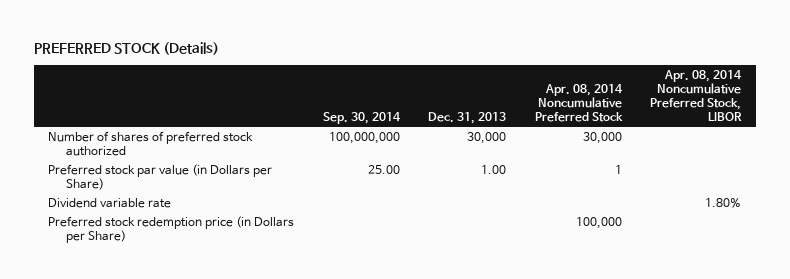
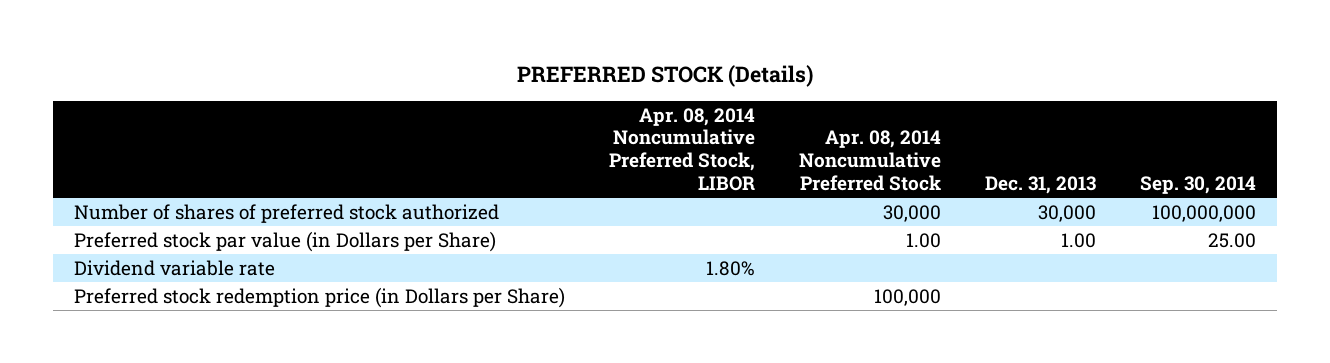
- | Sep. 30, 2014 | Dec. 31, 2013 | Apr. 08, 2014 Noncumulative Preferred Stock | Apr. 08, 2014 Noncumulative Preferred Stock, LIBOR
+ | Apr. 08, 2014 Noncumulative Preferred Stock, LIBOR | Apr. 08, 2014 Noncumulative Preferred Stock | Dec. 31, 2013 | Sep. 30, 2014
- Preferred stock par value (in Dollars per Share) | 25.00 | 1.00 | 1 |
+ Preferred stock par value (in Dollars per Share) | | 1.00 | 1.00 | 25.00

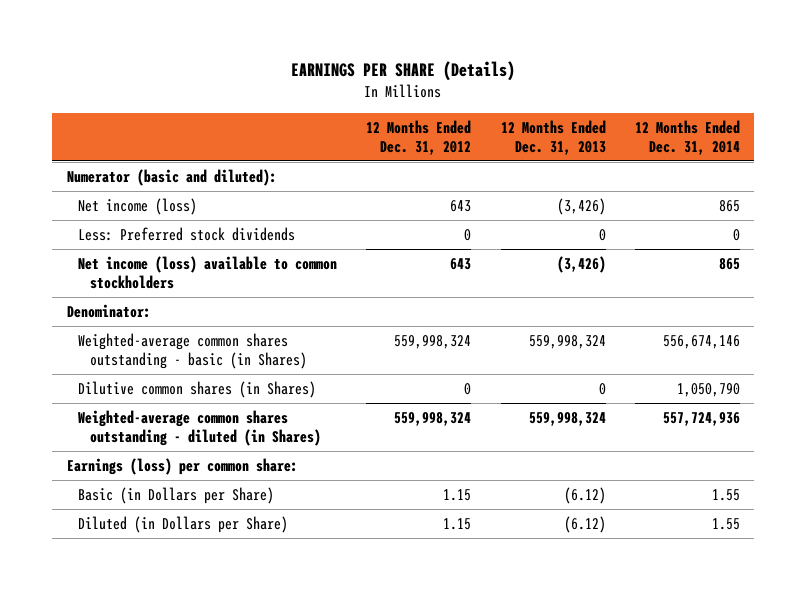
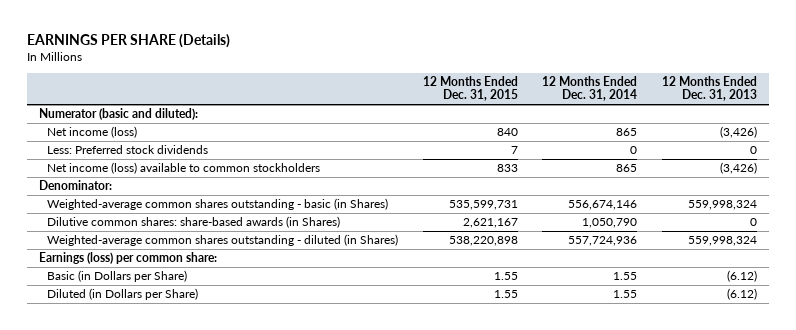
- | 12 Months Ended Dec. 31, 2012 | 12 Months Ended Dec. 31, 2013 | 12 Months Ended Dec. 31, 2014
+ | 12 Months Ended Dec. 31, 2015 | 12 Months Ended Dec. 31, 2014 | 12 Months Ended Dec. 31, 2013
- Dilutive common shares (in Shares) | 0 | 0 | 1,050,790
+ Dilutive common shares: share-based awards (in Shares) | 2,621,167 | 1,050,790 | 0

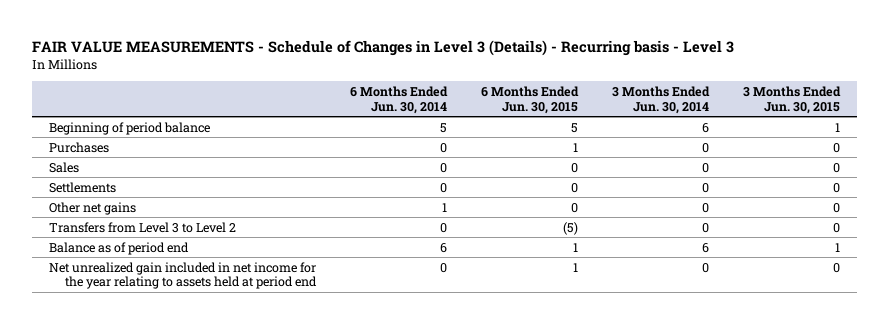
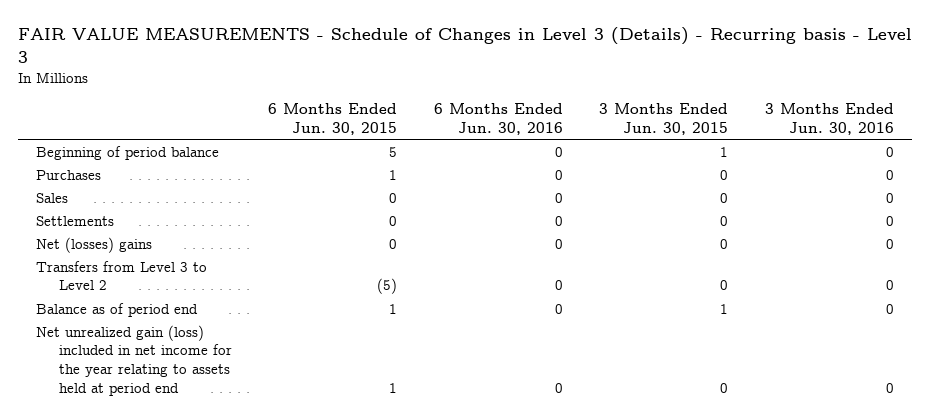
- | 6 Months Ended Jun. 30, 2014 | 6 Months Ended Jun. 30, 2015 | 3 Months Ended Jun. 30, 2014 | 3 Months Ended Jun. 30, 2015
+ | 6 Months Ended Jun. 30, 2015 | 6 Months Ended Jun. 30, 2016 | 3 Months Ended Jun. 30, 2015 | 3 Months Ended Jun. 30, 2016
- Other net gains | 1 | 0 | 0 | 0
+ Net (losses) gains | 0 | 0 | 0 | 0
- Net unrealized gain included in net income for the year relating to assets held at period end | 0 | 1 | 0 | 0
+ Net unrealized gain (loss) included in net income for the year relating to assets held at period end | 1 | 0 | 0 | 0

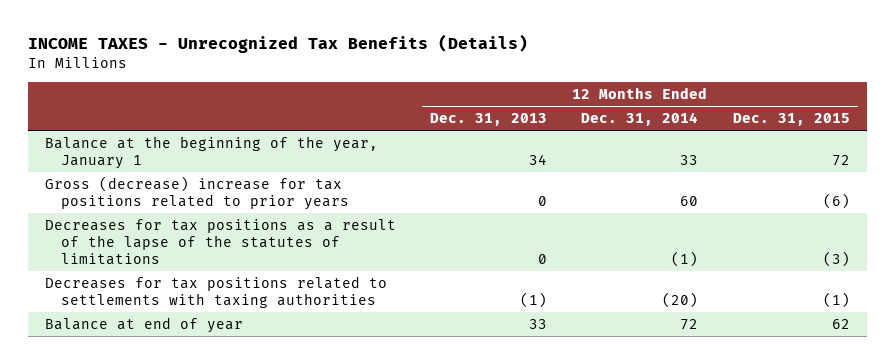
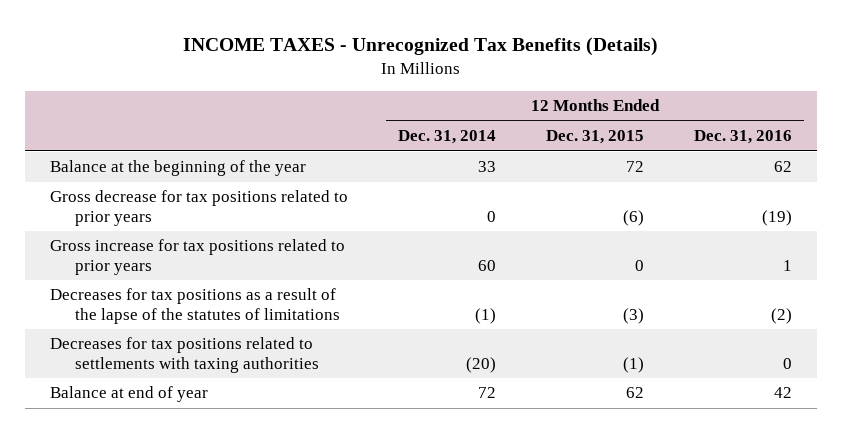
- | 12 Months Ended Dec. 31, 2013 | 12 Months Ended Dec. 31, 2014 | 12 Months Ended Dec. 31, 2015
+ | 12 Months Ended Dec. 31, 2014 | 12 Months Ended Dec. 31, 2015 | 12 Months Ended Dec. 31, 2016
- Balance at the beginning of the year, January 1 | 34 | 33 | 72
- Gross (decrease) increase for tax positions related to prior years | 0 | 60 | (6)
+ Balance at the beginning of the year | 33 | 72 | 62
+ Gross decrease for tax positions related to prior years | 0 | (6) | (19)
+ Gross increase for tax positions related to prior years | 60 | 0 | 1

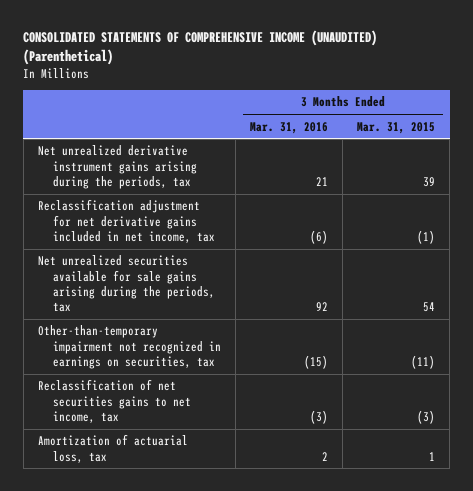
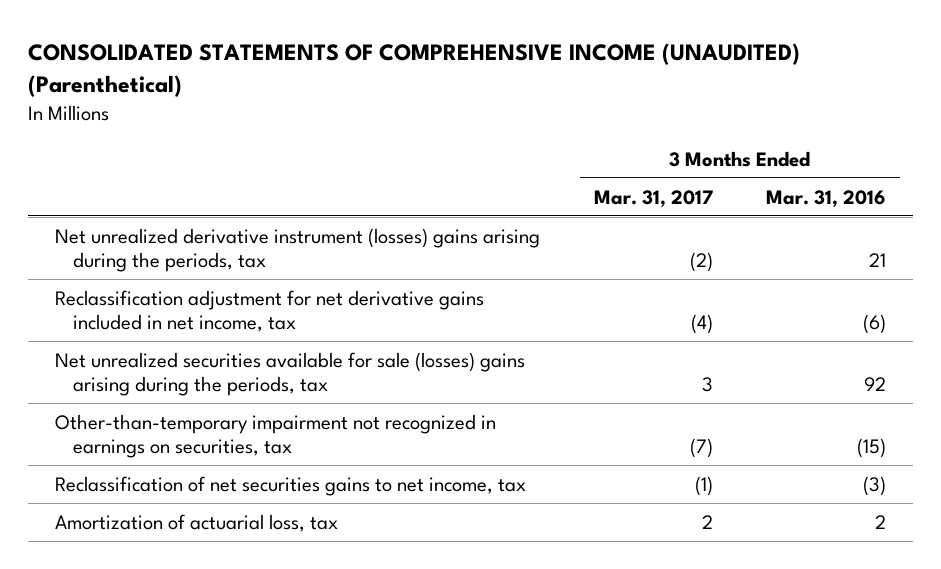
- | 3 Months Ended Mar. 31, 2016 | 3 Months Ended Mar. 31, 2015
+ | 3 Months Ended Mar. 31, 2017 | 3 Months Ended Mar. 31, 2016
- Net unrealized derivative instrument gains arising during the periods, tax | 21 | 39
+ Net unrealized derivative instrument (losses) gains arising during the periods, tax | (2) | 21
- Net unrealized securities available for sale gains arising during the periods, tax | 92 | 54
+ Net unrealized securities available for sale (losses) gains arising during the periods, tax | 3 | 92

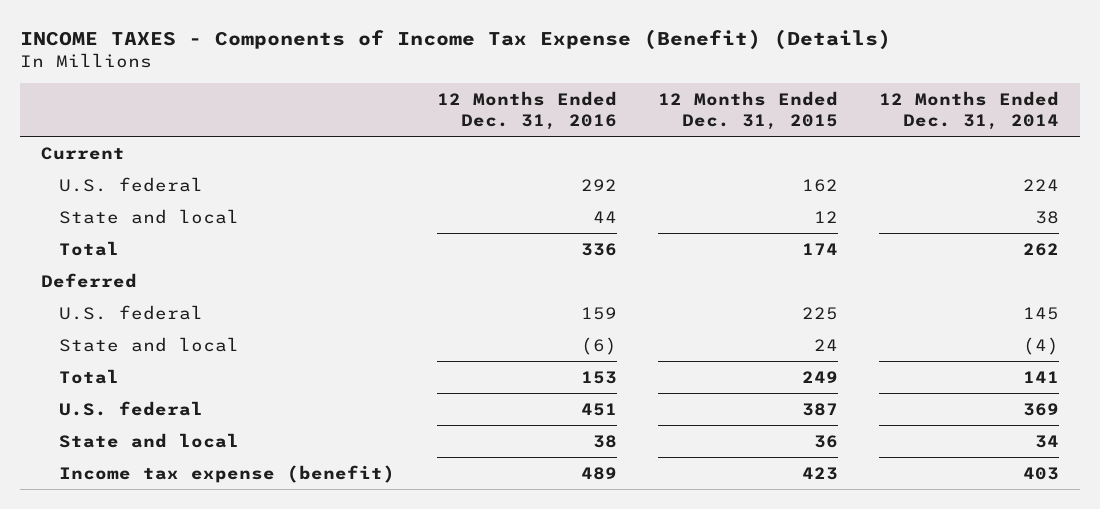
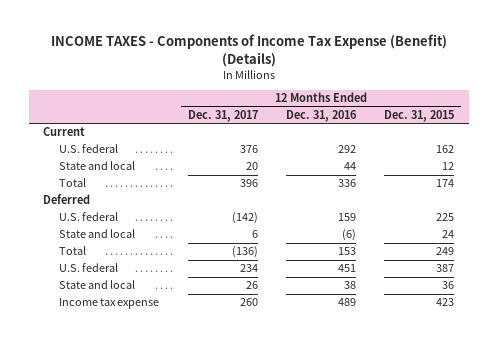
- | 12 Months Ended Dec. 31, 2016 | 12 Months Ended Dec. 31, 2015 | 12 Months Ended Dec. 31, 2014
+ | 12 Months Ended Dec. 31, 2017 | 12 Months Ended Dec. 31, 2016 | 12 Months Ended Dec. 31, 2015
- Income tax expense (benefit) | 489 | 423 | 403
+ Income tax expense | 260 | 489 | 423

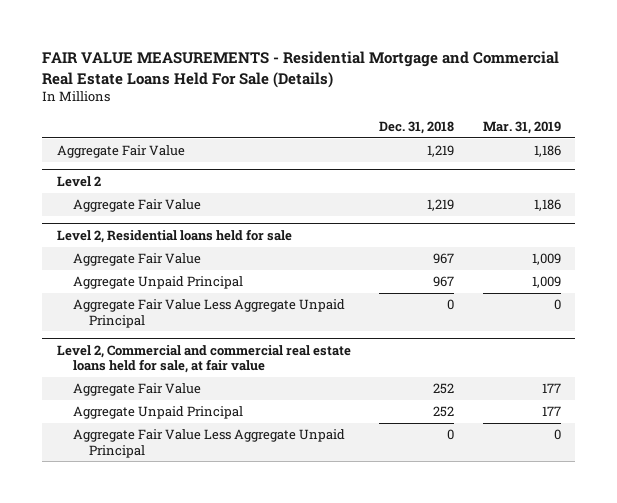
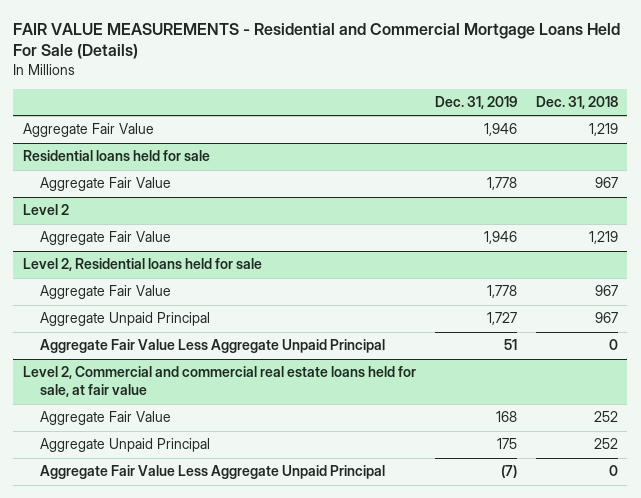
- FAIR VALUE MEASUREMENTS - Residential Mortgage and Commercial Real Estate Loans Held For Sale (Details)
+ FAIR VALUE MEASUREMENTS - Residential and Commercial Mortgage Loans Held For Sale (Details)
- | Dec. 31, 2018 | Mar. 31, 2019
+ | Dec. 31, 2019 | Dec. 31, 2018
+ Residential loans held for sale
+ Aggregate Fair Value | 1,778 | 967

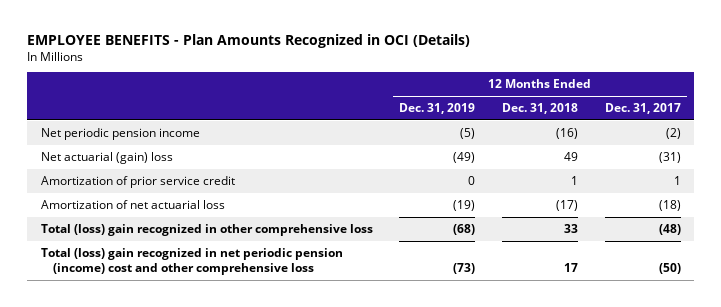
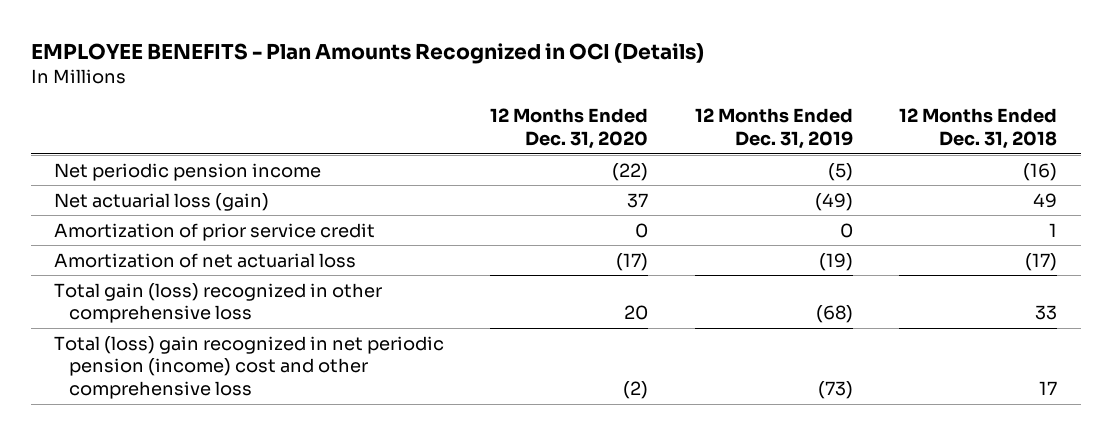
- | 12 Months Ended Dec. 31, 2019 | 12 Months Ended Dec. 31, 2018 | 12 Months Ended Dec. 31, 2017
+ | 12 Months Ended Dec. 31, 2020 | 12 Months Ended Dec. 31, 2019 | 12 Months Ended Dec. 31, 2018
- Net actuarial (gain) loss | (49) | 49 | (31)
+ Net actuarial loss (gain) | 37 | (49) | 49
- Total (loss) gain recognized in other comprehensive loss | (68) | 33 | (48)
+ Total gain (loss) recognized in other comprehensive loss | 20 | (68) | 33

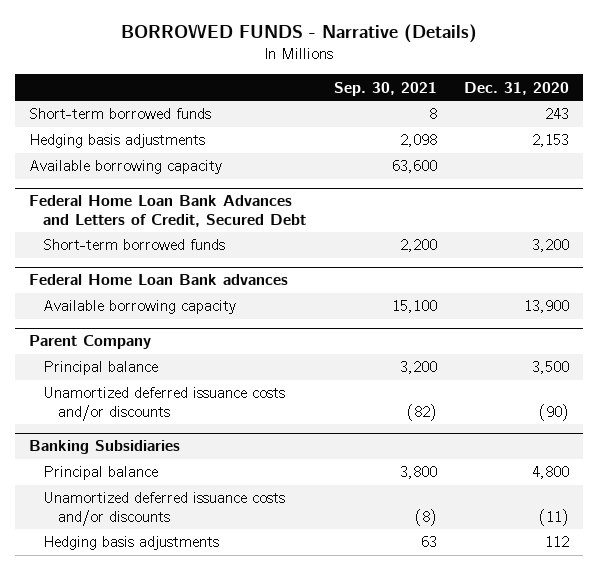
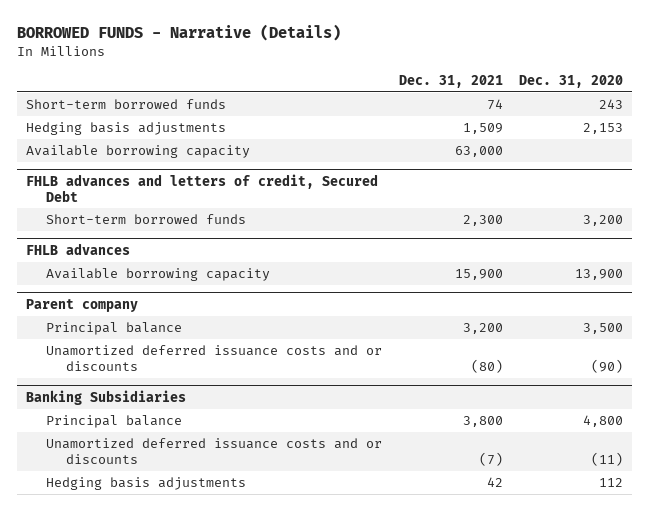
- | Sep. 30, 2021 | Dec. 31, 2020
+ | Dec. 31, 2021 | Dec. 31, 2020
- Federal Home Loan Bank Advances and Letters of Credit, Secured Debt
+ FHLB advances and letters of credit, Secured Debt
- Federal Home Loan Bank advances
+ FHLB advances
- Parent Company
+ Parent company
- Unamortized deferred issuance costs and/or discounts | (82) | (90)
+ Unamortized deferred issuance costs and or discounts | (80) | (90)
@ Banking Subsidiaries
- Unamortized deferred issuance costs and/or discounts | (8) | (11)
+ Unamortized deferred issuance costs and or discounts | (7) | (11)

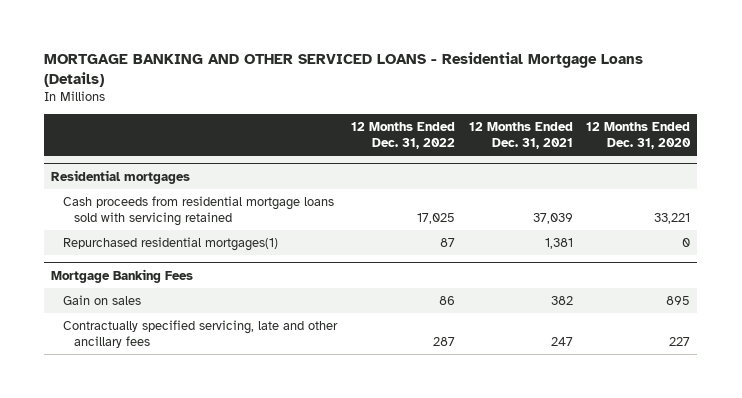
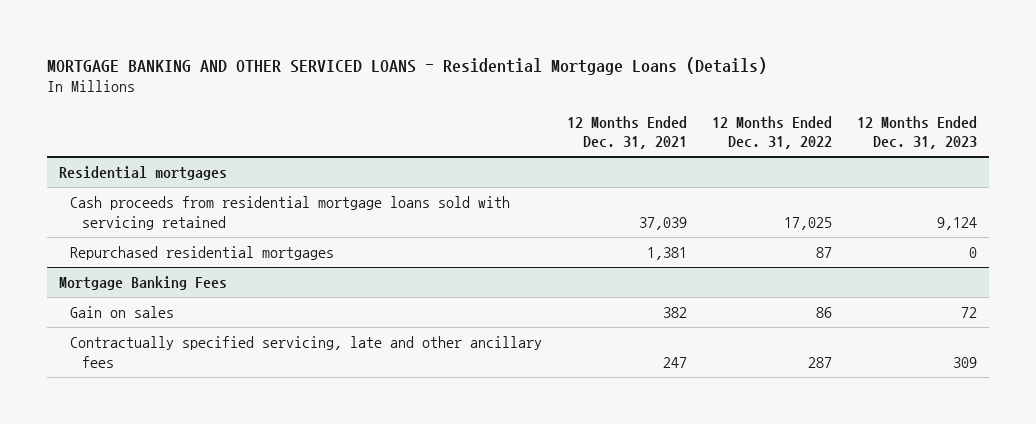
- | 12 Months Ended Dec. 31, 2022 | 12 Months Ended Dec. 31, 2021 | 12 Months Ended Dec. 31, 2020
+ | 12 Months Ended Dec. 31, 2021 | 12 Months Ended Dec. 31, 2022 | 12 Months Ended Dec. 31, 2023
@ Residential mortgages
- Repurchased residential mortgages(1) | 87 | 1,381 | 0
+ Repurchased residential mortgages | 1,381 | 87 | 0

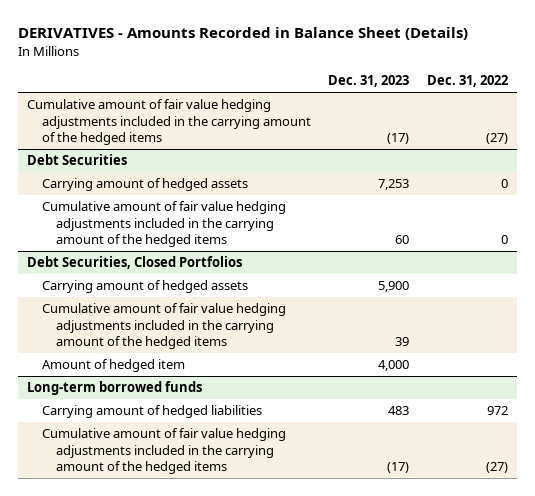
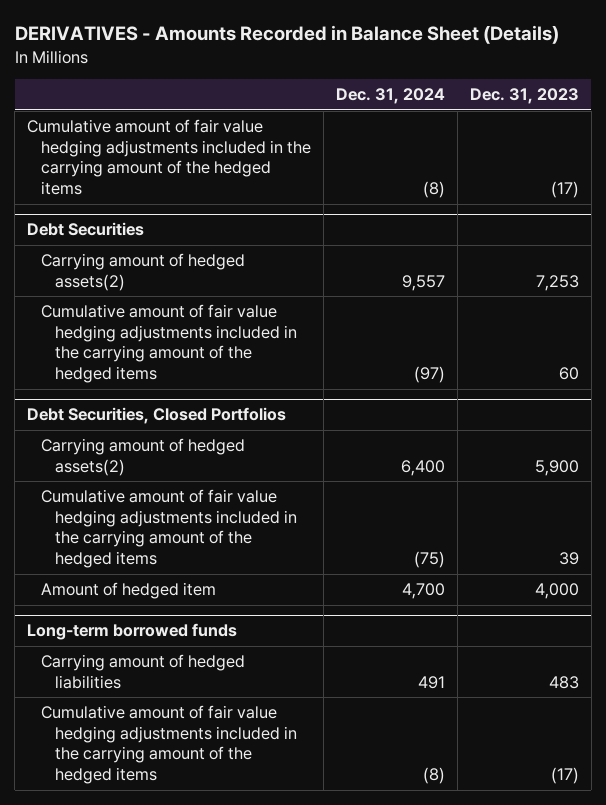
- | Dec. 31, 2023 | Dec. 31, 2022
+ | Dec. 31, 2024 | Dec. 31, 2023
@ Debt Securities
- Carrying amount of hedged assets | 7,253 | 0
+ Carrying amount of hedged assets(2) | 9,557 | 7,253
@ Debt Securities, Closed Portfolios
- Carrying amount of hedged assets | 5,900 |
+ Carrying amount of hedged assets(2) | 6,400 | 5,900

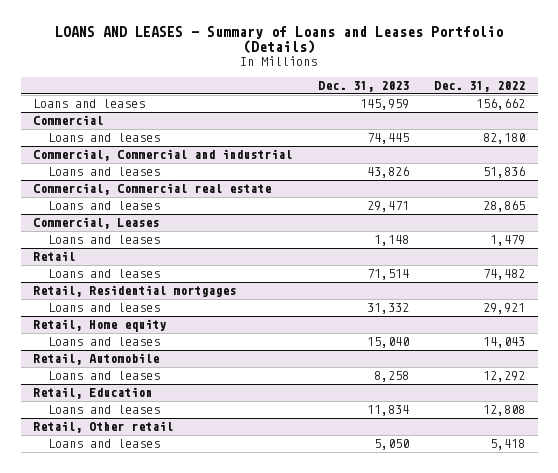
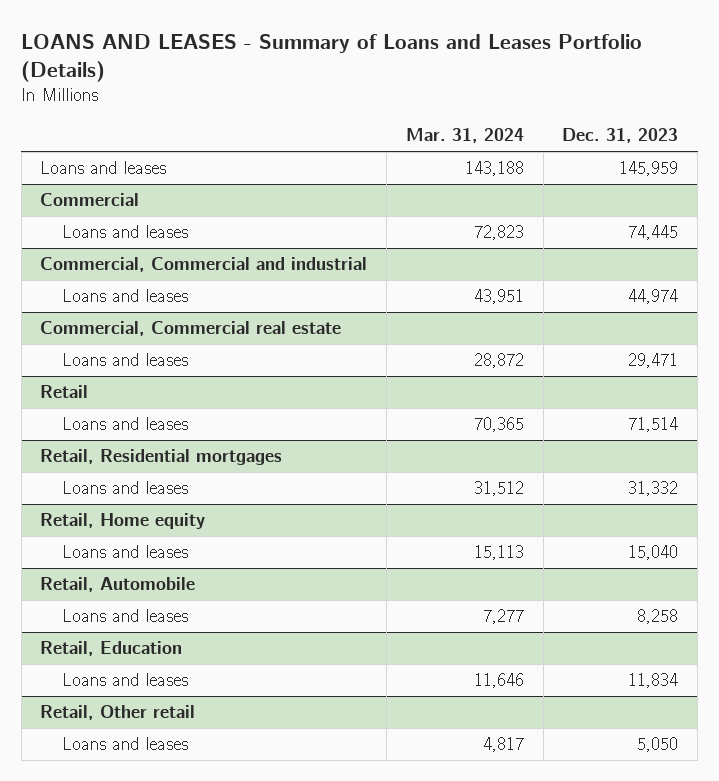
- | Dec. 31, 2023 | Dec. 31, 2022
+ | Mar. 31, 2024 | Dec. 31, 2023
@ Commercial, Commercial and industrial
- Loans and leases | 43,826 | 51,836
+ Loans and leases | 43,951 | 44,974
- Commercial, Leases
- Loans and leases | 1,148 | 1,479

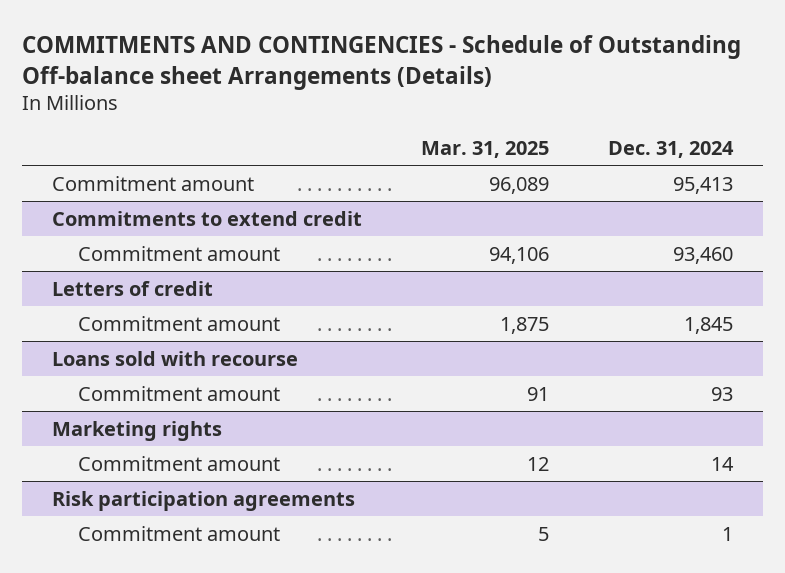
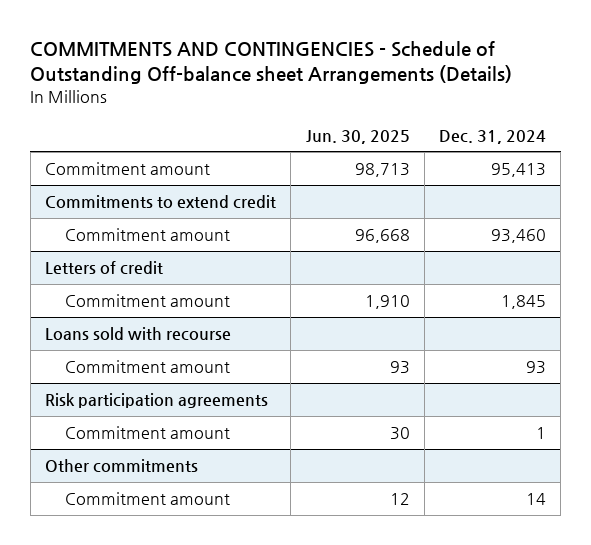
- | Mar. 31, 2025 | Dec. 31, 2024
+ | Jun. 30, 2025 | Dec. 31, 2024
- Marketing rights
- Commitment amount | 12 | 14
+ Other commitments
+ Commitment amount | 12 | 14

